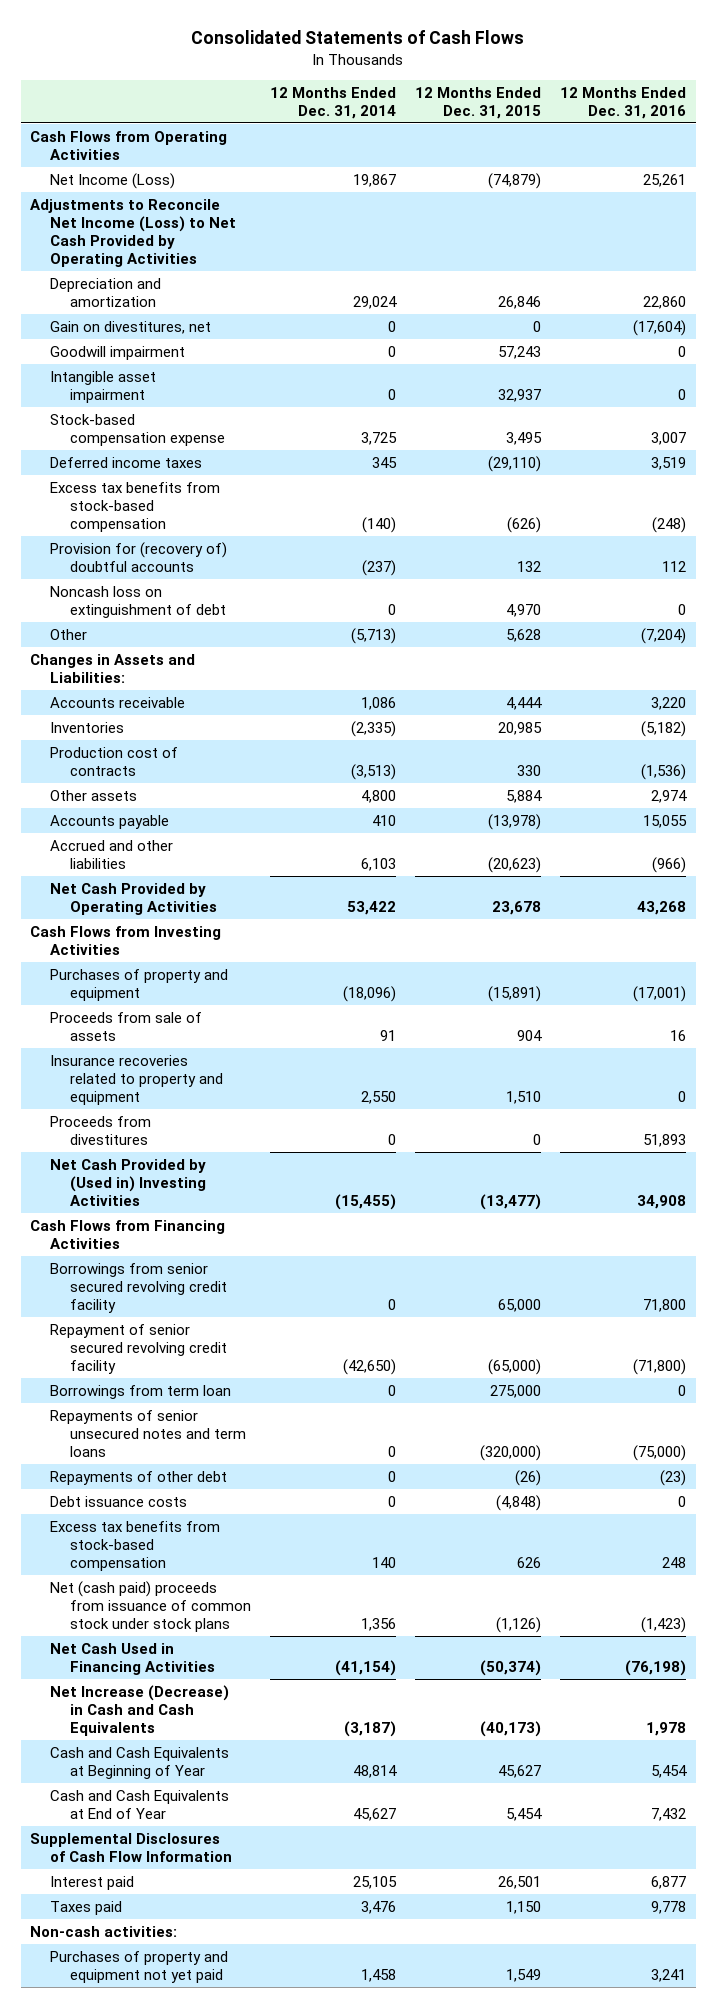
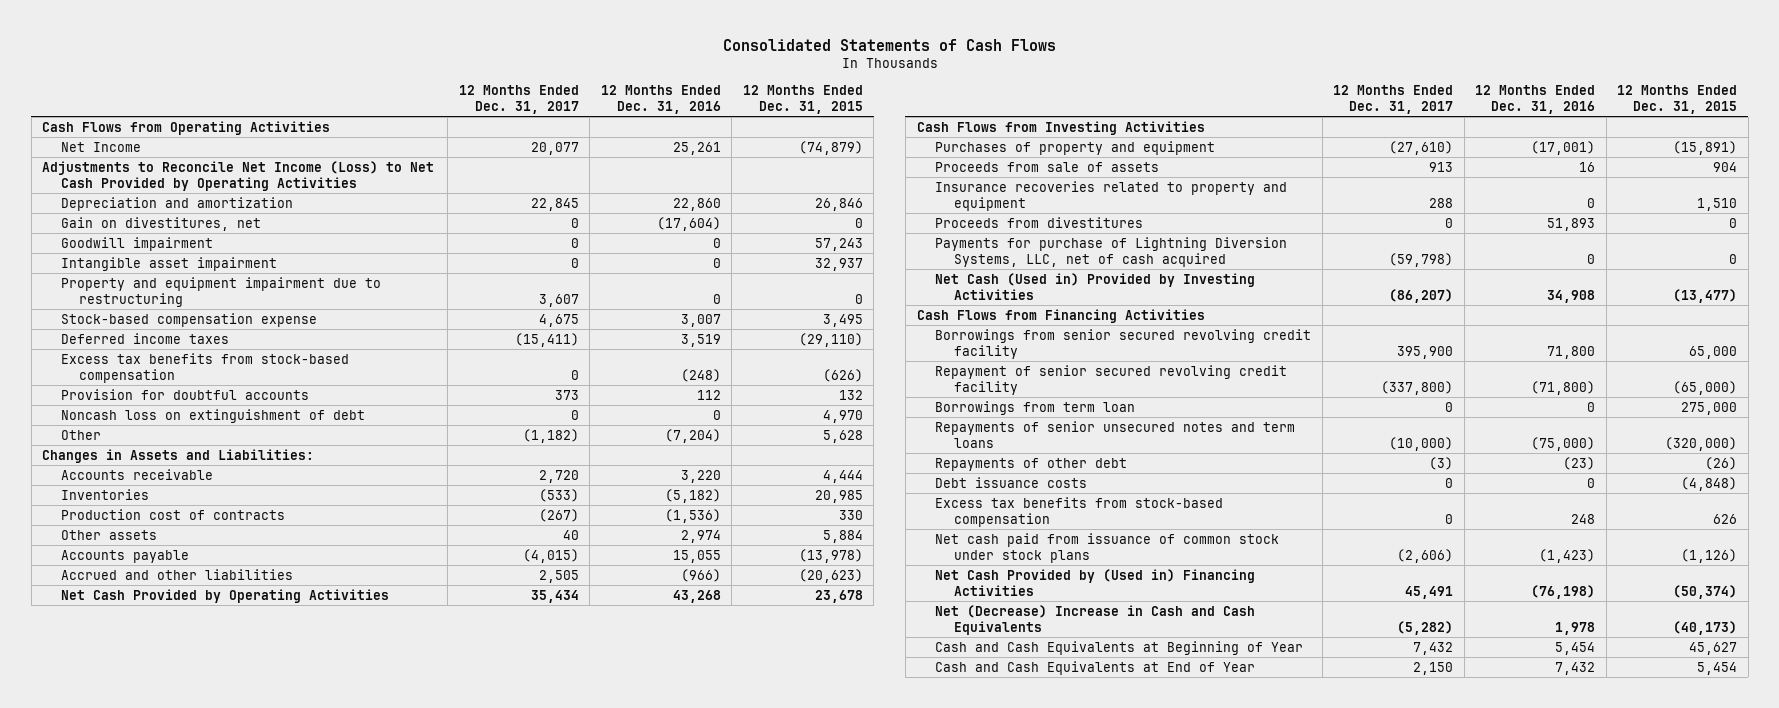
- | 12 Months Ended Dec. 31, 2014 | 12 Months Ended Dec. 31, 2015 | 12 Months Ended Dec. 31, 2016
+ | 12 Months Ended Dec. 31, 2017 | 12 Months Ended Dec. 31, 2016 | 12 Months Ended Dec. 31, 2015
- Net Income (Loss) | 19,867 | (74,879) | 25,261
+ Net Income | 20,077 | 25,261 | (74,879)
+ Property and equipment impairment due to restructuring | 3,607 | 0 | 0
- Provision for (recovery of) doubtful accounts | (237) | 132 | 112
+ Provision for doubtful accounts | 373 | 112 | 132
- Net Cash Provided by (Used in) Investing Activities | (15,455) | (13,477) | 34,908
+ Payments for purchase of Lightning Diversion Systems, LLC, net of cash acquired | (59,798) | 0 | 0
+ Net Cash (Used in) Provided by Investing Activities | (86,207) | 34,908 | (13,477)
- Net (cash paid) proceeds from issuance of common stock under stock plans | 1,356 | (1,126) | (1,423)
- Net Cash Used in Financing Activities | (41,154) | (50,374) | (76,198)
- Net Increase (Decrease) in Cash and Cash Equivalents | (3,187) | (40,173) | 1,978
+ Net cash paid from issuance of common stock under stock plans | (2,606) | (1,423) | (1,126)
+ Net Cash Provided by (Used in) Financing Activities | 45,491 | (76,198) | (50,374)
+ Net (Decrease) Increase in Cash and Cash Equivalents | (5,282) | 1,978 | (40,173)
- Supplemental Disclosures of Cash Flow Information
- Interest paid | 25,105 | 26,501 | 6,877
- Taxes paid | 3,476 | 1,150 | 9,778
- Non-cash activities:
- Purchases of property and equipment not yet paid | 1,458 | 1,549 | 3,241

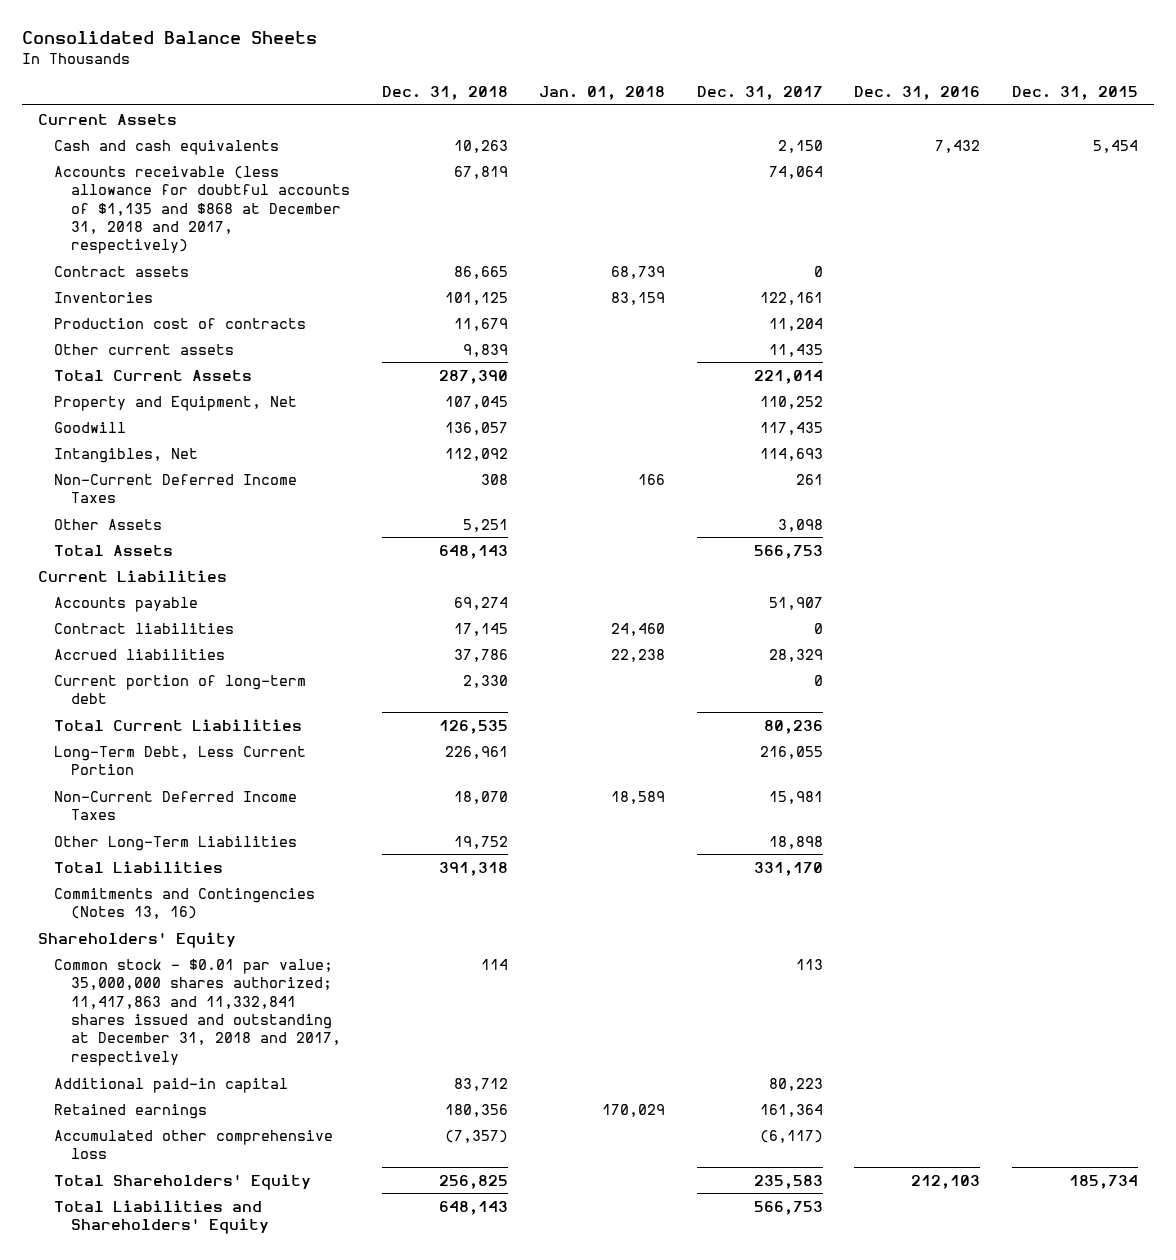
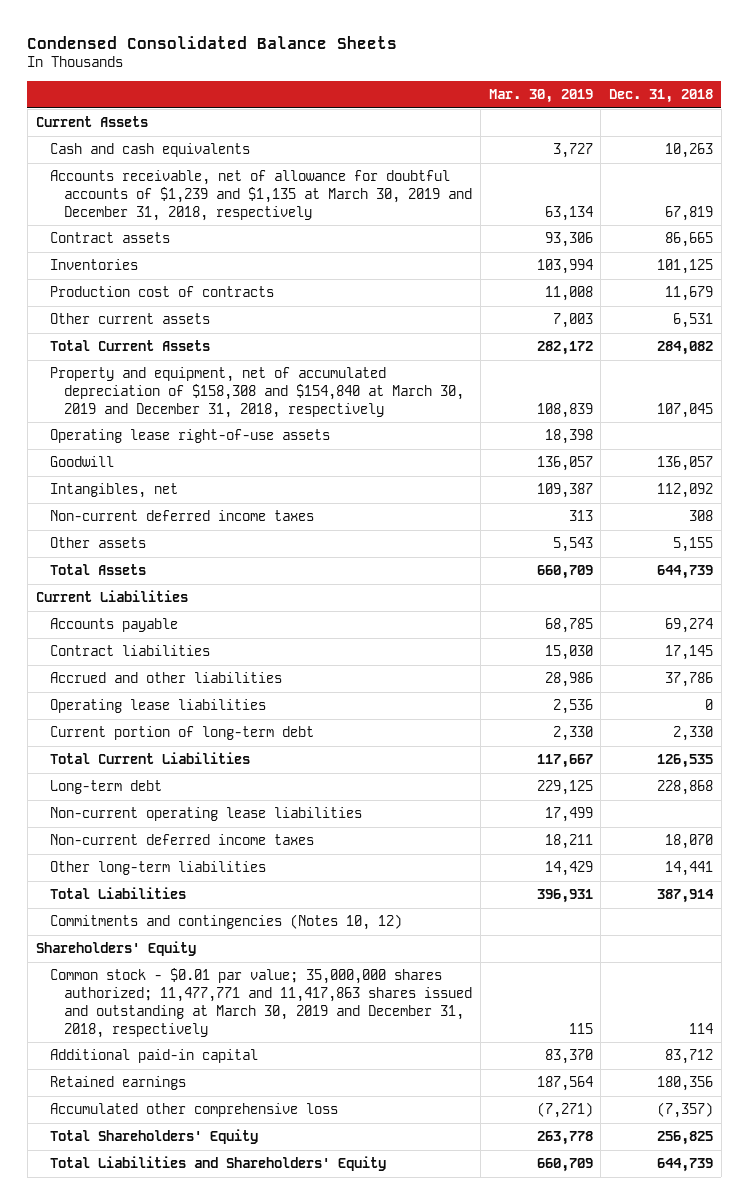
- Consolidated Balance Sheets
+ Condensed Consolidated Balance Sheets
- | Dec. 31, 2018 | Jan. 01, 2018 | Dec. 31, 2017 | Dec. 31, 2016 | Dec. 31, 2015
+ | Mar. 30, 2019 | Dec. 31, 2018
- Accounts receivable (less allowance for doubtful accounts of $1,135 and $868 at December 31, 2018 and 2017, respectively) | 67,819 | | 74,064 | |
+ Accounts receivable, net of allowance for doubtful accounts of $1,239 and $1,135 at March 30, 2019 and December 31, 2018, respectively | 63,134 | 67,819
- Other current assets | 9,839 | | 11,435 | |
- Total Current Assets | 287,390 | | 221,014 | |
- Property and Equipment, Net | 107,045 | | 110,252 | |
+ Other current assets | 7,003 | 6,531
+ Total Current Assets | 282,172 | 284,082
+ Property and equipment, net of accumulated depreciation of $158,308 and $154,840 at March 30, 2019 and December 31, 2018, respectively | 108,839 | 107,045
+ Operating lease right-of-use assets | 18,398 |
- Intangibles, Net | 112,092 | | 114,693 | |
- Non-Current Deferred Income Taxes | 308 | 166 | 261 | |
- Other Assets | 5,251 | | 3,098 | |
- Total Assets | 648,143 | | 566,753 | |
+ Intangibles, net | 109,387 | 112,092
+ Non-current deferred income taxes | 313 | 308
+ Other assets | 5,543 | 5,155
+ Total Assets | 660,709 | 644,739
- Accrued liabilities | 37,786 | 22,238 | 28,329 | |
+ Accrued and other liabilities | 28,986 | 37,786
+ Operating lease liabilities | 2,536 | 0
- Long-Term Debt, Less Current Portion | 226,961 | | 216,055 | |
- Non-Current Deferred Income Taxes | 18,070 | 18,589 | 15,981 | |
- Other Long-Term Liabilities | 19,752 | | 18,898 | |
- Total Liabilities | 391,318 | | 331,170 | |
- Commitments and Contingencies (Notes 13, 16)
+ Long-term debt | 229,125 | 228,868
+ Non-current operating lease liabilities | 17,499 |
+ Non-current deferred income taxes | 18,211 | 18,070
+ Other long-term liabilities | 14,429 | 14,441
+ Total Liabilities | 396,931 | 387,914
+ Commitments and contingencies (Notes 10, 12)
- Common stock - $0.01 par value; 35,000,000 shares authorized; 11,417,863 and 11,332,841 shares issued and outstanding at December 31, 2018 and 2017, respectively | 114 | | 113 | |
+ Common stock - $0.01 par value; 35,000,000 shares authorized; 11,477,771 and 11,417,863 shares issued and outstanding at March 30, 2019 and December 31, 2018, respectively | 115 | 114
- Total Liabilities and Shareholders' Equity | 648,143 | | 566,753 | |
+ Total Liabilities and Shareholders' Equity | 660,709 | 644,739

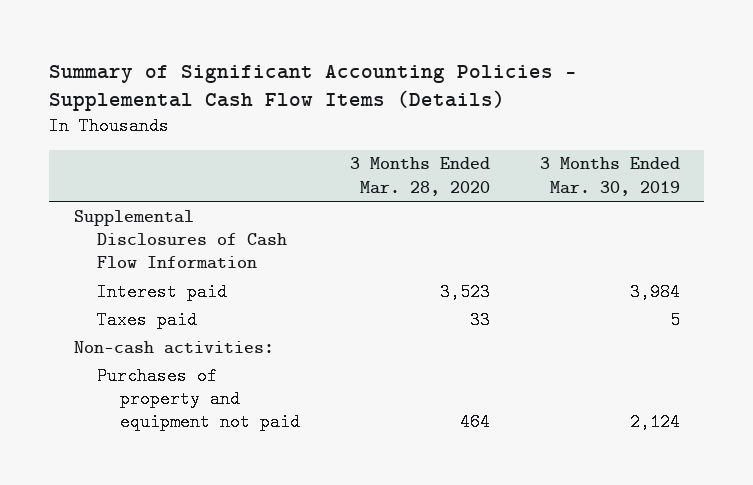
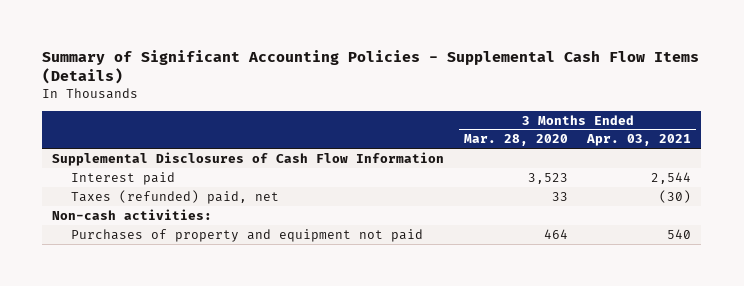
- | 3 Months Ended Mar. 28, 2020 | 3 Months Ended Mar. 30, 2019
+ | 3 Months Ended Mar. 28, 2020 | 3 Months Ended Apr. 03, 2021
- Taxes paid | 33 | 5
+ Taxes (refunded) paid, net | 33 | (30)

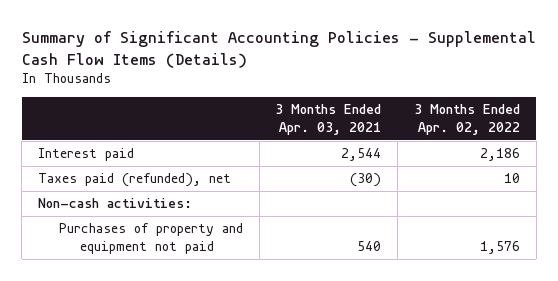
- | 3 Months Ended Mar. 28, 2020 | 3 Months Ended Apr. 03, 2021
+ | 3 Months Ended Apr. 03, 2021 | 3 Months Ended Apr. 02, 2022
- Supplemental Disclosures of Cash Flow Information
- Taxes (refunded) paid, net | 33 | (30)
+ Taxes paid (refunded), net | (30) | 10

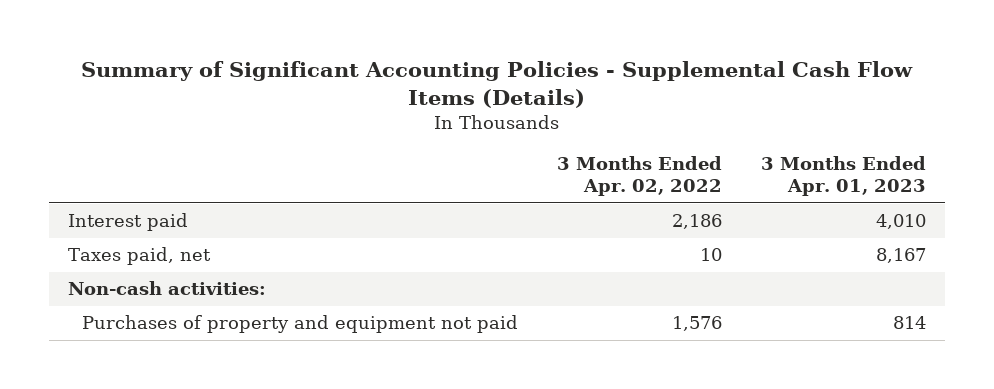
- | 3 Months Ended Apr. 03, 2021 | 3 Months Ended Apr. 02, 2022
+ | 3 Months Ended Apr. 02, 2022 | 3 Months Ended Apr. 01, 2023
- Taxes paid (refunded), net | (30) | 10
+ Taxes paid, net | 10 | 8,167

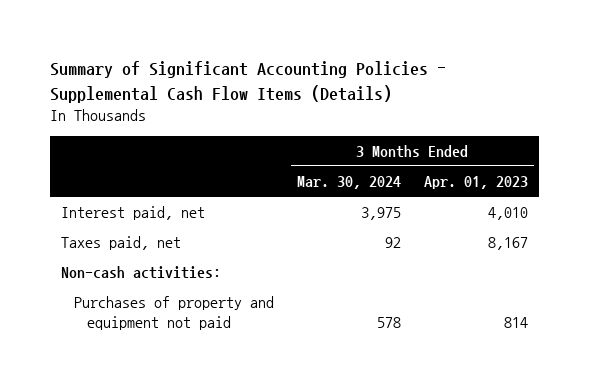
- | 3 Months Ended Apr. 02, 2022 | 3 Months Ended Apr. 01, 2023
+ | 3 Months Ended Mar. 30, 2024 | 3 Months Ended Apr. 01, 2023
- Interest paid | 2,186 | 4,010
+ Interest paid, net | 3,975 | 4,010

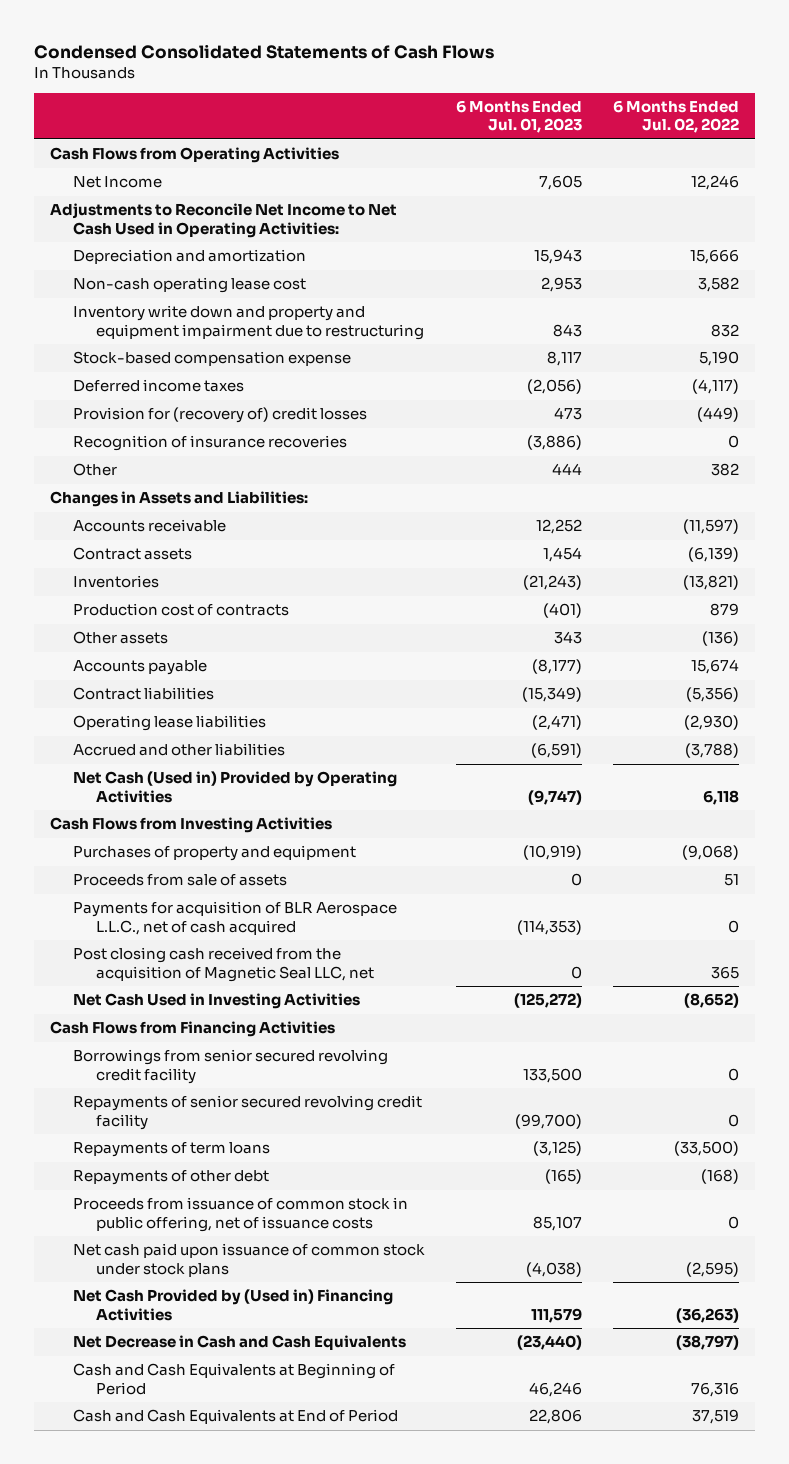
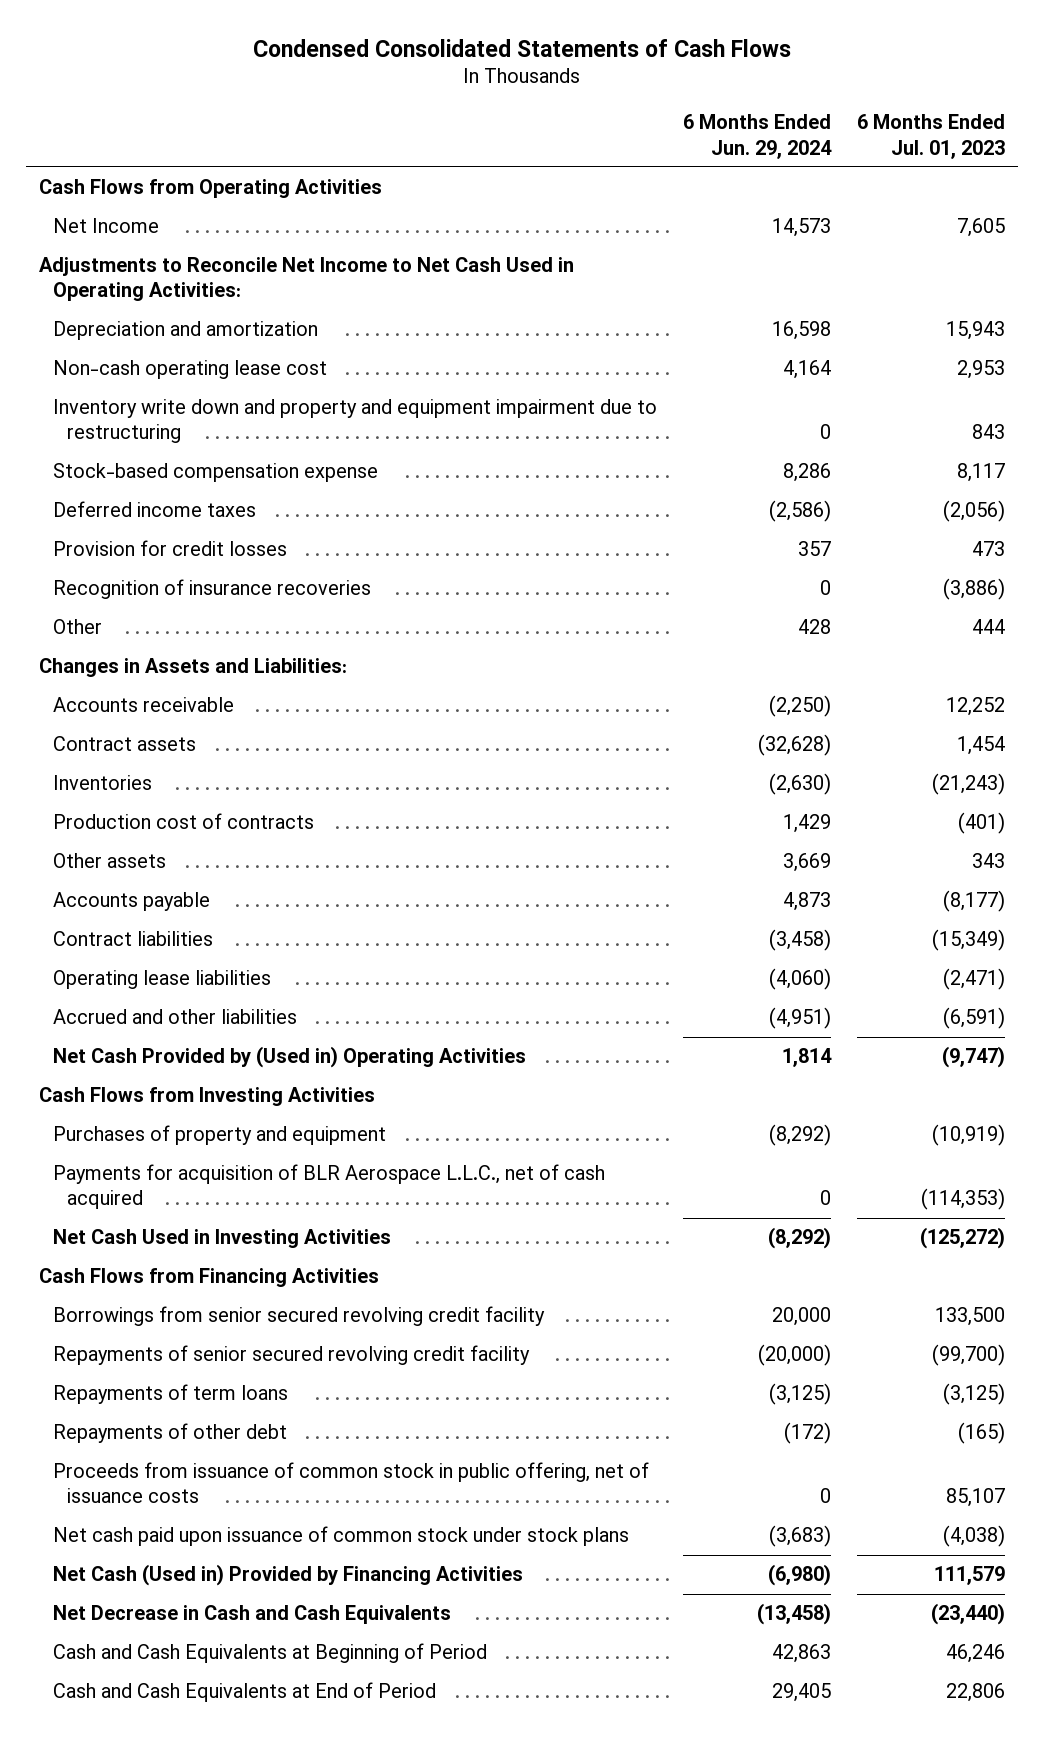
- | 6 Months Ended Jul. 01, 2023 | 6 Months Ended Jul. 02, 2022
+ | 6 Months Ended Jun. 29, 2024 | 6 Months Ended Jul. 01, 2023
- Provision for (recovery of) credit losses | 473 | (449)
+ Provision for credit losses | 357 | 473
- Net Cash (Used in) Provided by Operating Activities | (9,747) | 6,118
+ Net Cash Provided by (Used in) Operating Activities | 1,814 | (9,747)
- Proceeds from sale of assets | 0 | 51
- Post closing cash received from the acquisition of Magnetic Seal LLC, net | 0 | 365
- Net Cash Provided by (Used in) Financing Activities | 111,579 | (36,263)
+ Net Cash (Used in) Provided by Financing Activities | (6,980) | 111,579

